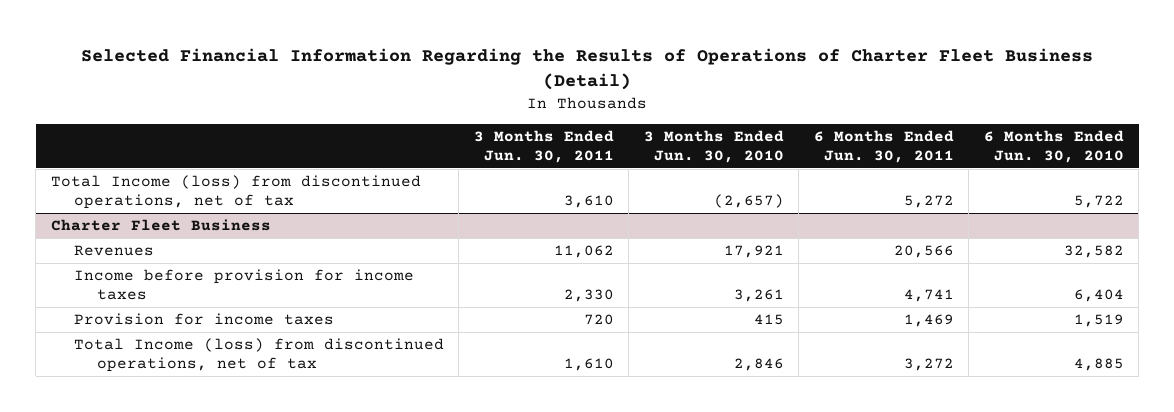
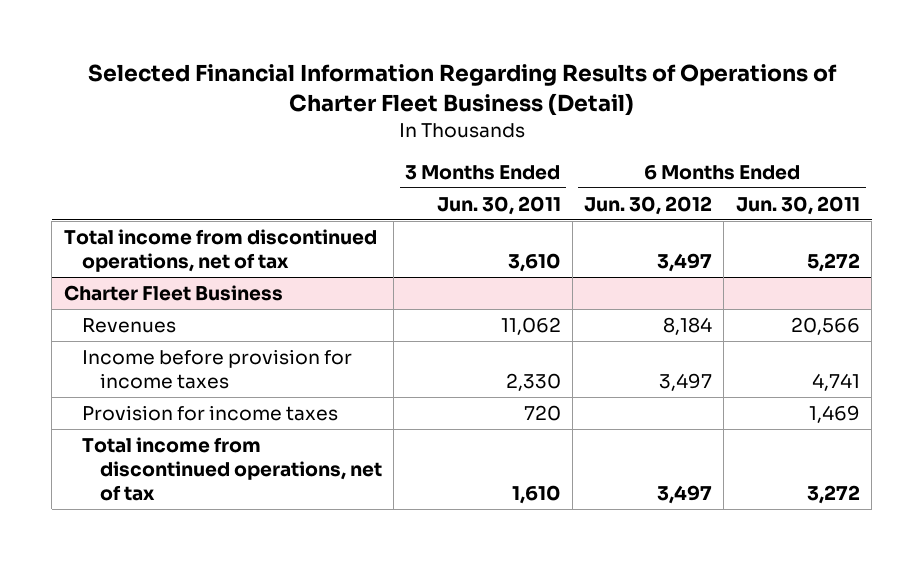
- Selected Financial Information Regarding the Results of Operations of Charter Fleet Business (Detail)
+ Selected Financial Information Regarding Results of Operations of Charter Fleet Business (Detail)
- | 3 Months Ended Jun. 30, 2011 | 3 Months Ended Jun. 30, 2010 | 6 Months Ended Jun. 30, 2011 | 6 Months Ended Jun. 30, 2010
+ | 3 Months Ended Jun. 30, 2011 | 6 Months Ended Jun. 30, 2012 | 6 Months Ended Jun. 30, 2011
- Total Income (loss) from discontinued operations, net of tax | 3,610 | (2,657) | 5,272 | 5,722
+ Total income from discontinued operations, net of tax | 3,610 | 3,497 | 5,272
@ Charter Fleet Business
- Total Income (loss) from discontinued operations, net of tax | 1,610 | 2,846 | 3,272 | 4,885
+ Total income from discontinued operations, net of tax | 1,610 | 3,497 | 3,272

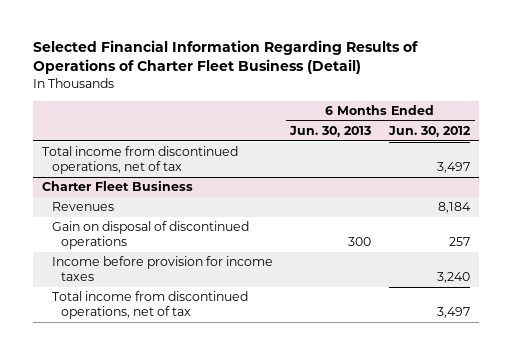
- | 3 Months Ended Jun. 30, 2011 | 6 Months Ended Jun. 30, 2012 | 6 Months Ended Jun. 30, 2011
+ | 6 Months Ended Jun. 30, 2013 | 6 Months Ended Jun. 30, 2012
@ Charter Fleet Business
- Income before provision for income taxes | 2,330 | 3,497 | 4,741
- Provision for income taxes | 720 | | 1,469
+ Gain on disposal of discontinued operations | 300 | 257
+ Income before provision for income taxes | | 3,240

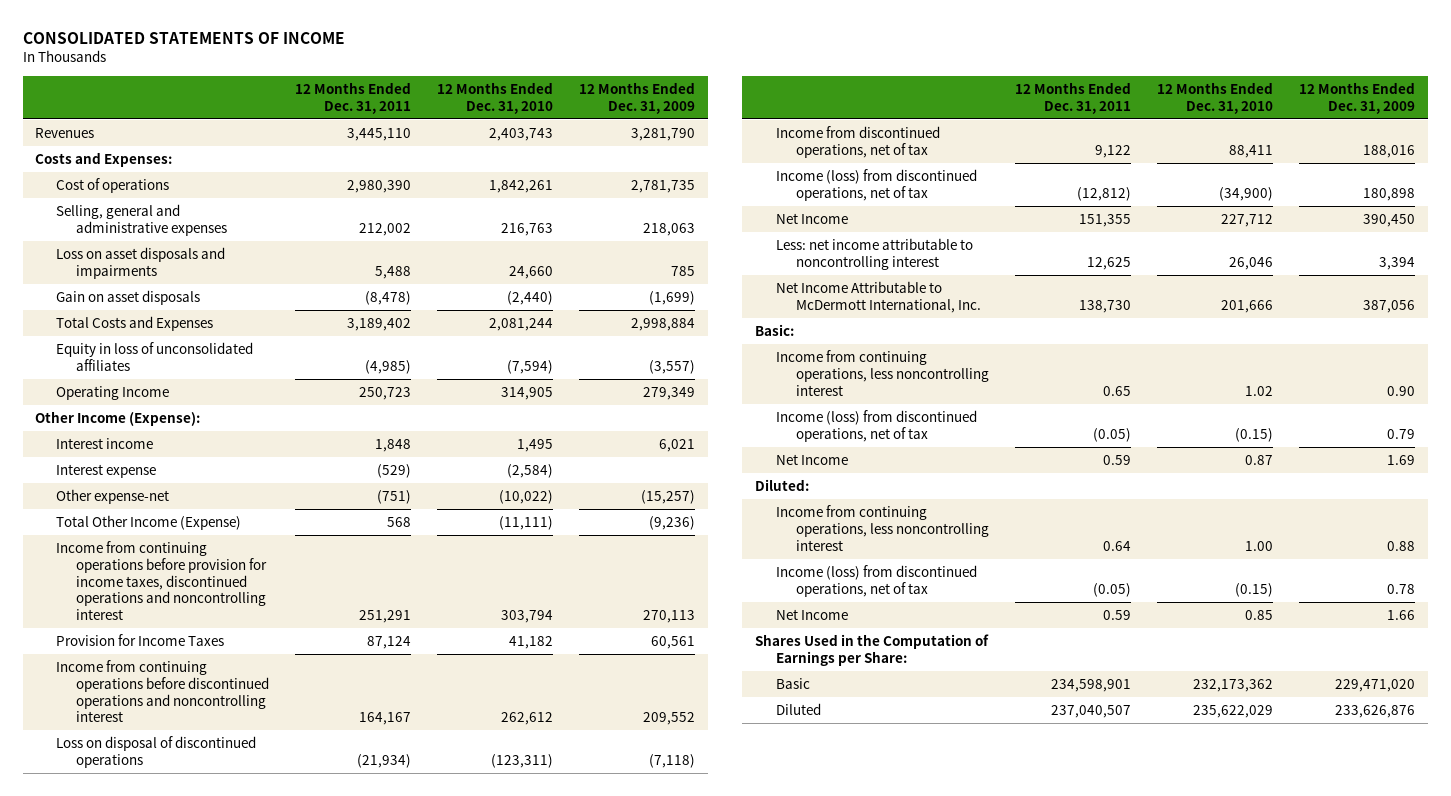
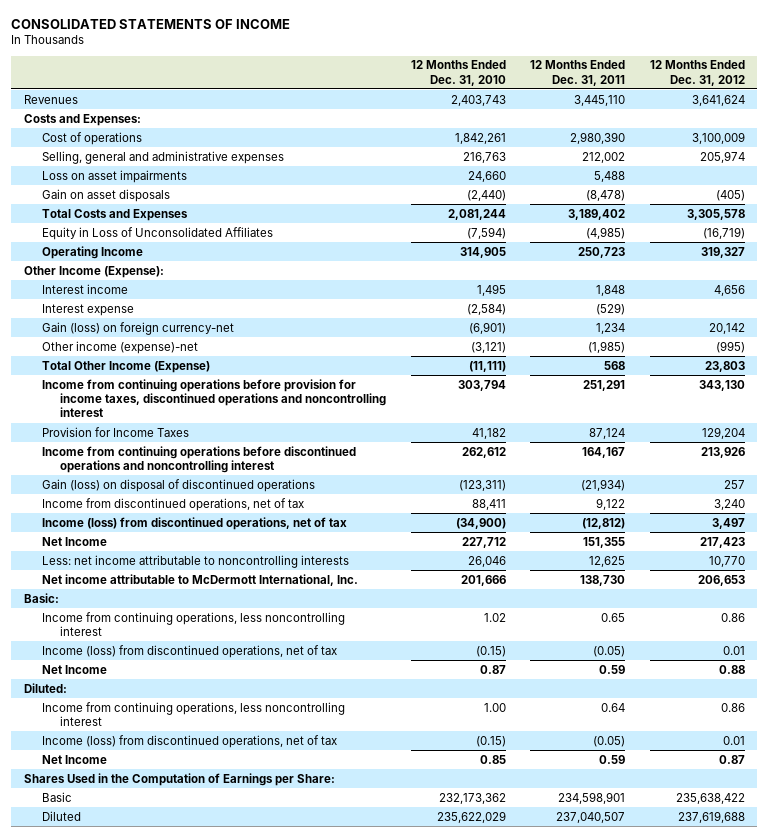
- | 12 Months Ended Dec. 31, 2011 | 12 Months Ended Dec. 31, 2010 | 12 Months Ended Dec. 31, 2009
+ | 12 Months Ended Dec. 31, 2010 | 12 Months Ended Dec. 31, 2011 | 12 Months Ended Dec. 31, 2012
- Loss on asset disposals and impairments | 5,488 | 24,660 | 785
+ Loss on asset impairments | 24,660 | 5,488 |
- Equity in loss of unconsolidated affiliates | (4,985) | (7,594) | (3,557)
+ Equity in Loss of Unconsolidated Affiliates | (7,594) | (4,985) | (16,719)
- Other expense-net | (751) | (10,022) | (15,257)
+ Gain (loss) on foreign currency-net | (6,901) | 1,234 | 20,142
+ Other income (expense)-net | (3,121) | (1,985) | (995)
- Loss on disposal of discontinued operations | (21,934) | (123,311) | (7,118)
+ Gain (loss) on disposal of discontinued operations | (123,311) | (21,934) | 257
- Less: net income attributable to noncontrolling interest | 12,625 | 26,046 | 3,394
- Net Income Attributable to McDermott International, Inc. | 138,730 | 201,666 | 387,056
+ Less: net income attributable to noncontrolling interests | 26,046 | 12,625 | 10,770
+ Net income attributable to McDermott International, Inc. | 201,666 | 138,730 | 206,653

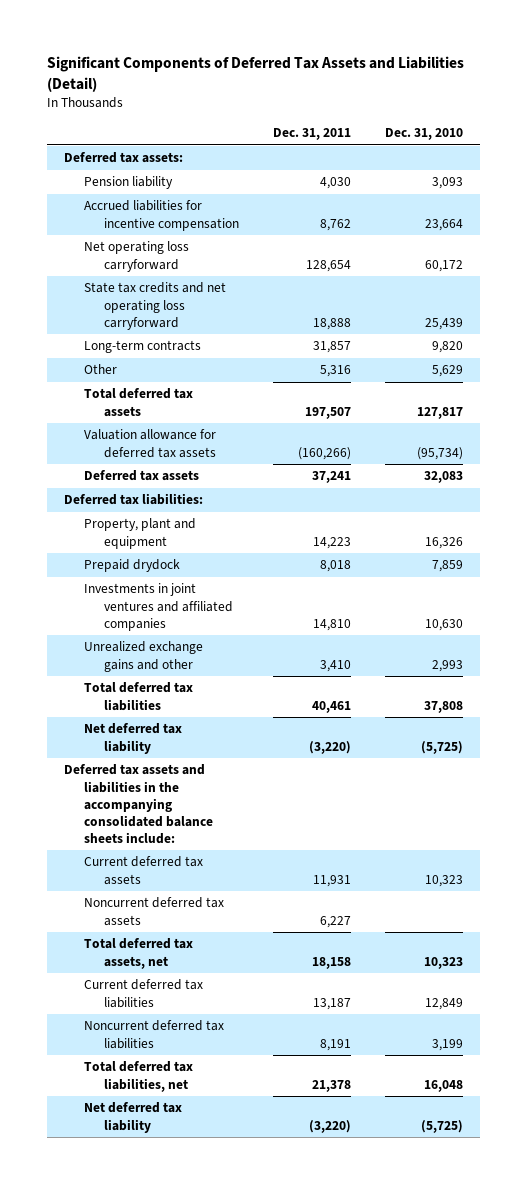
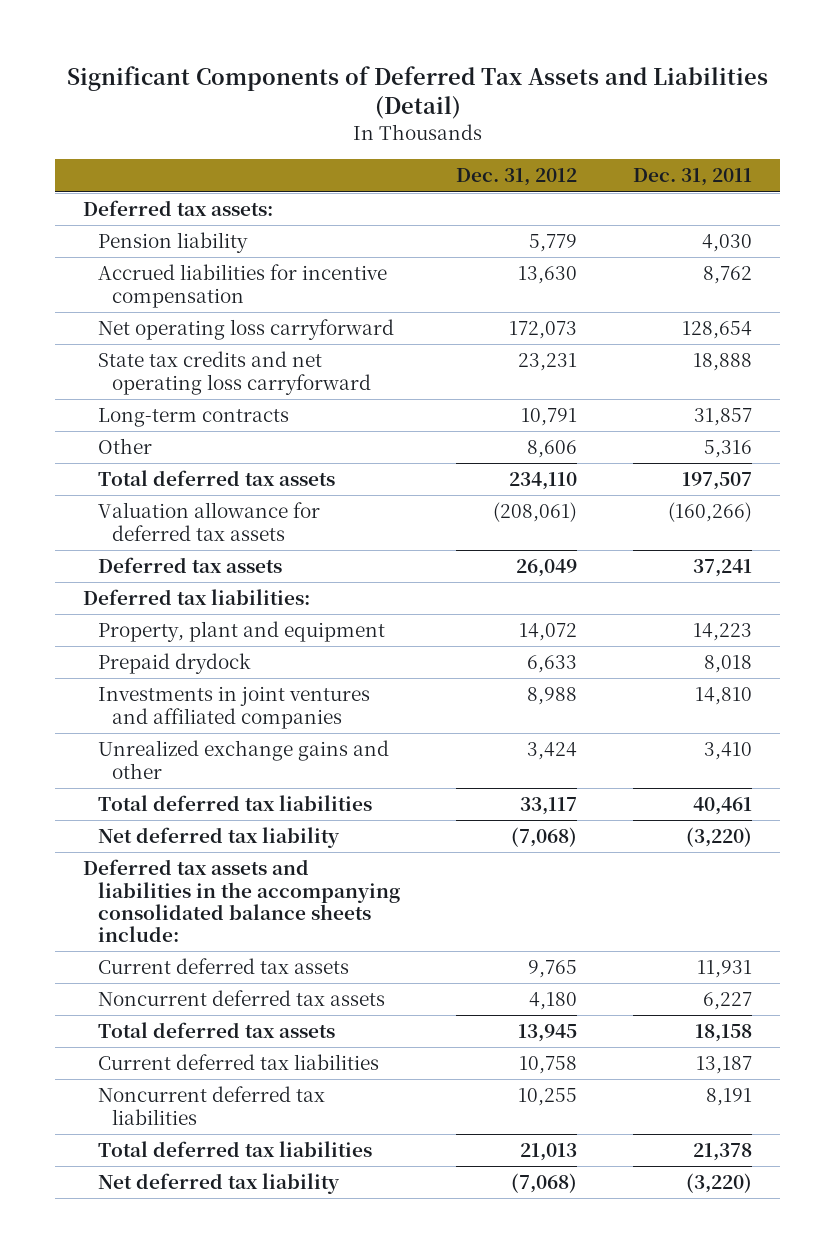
- | Dec. 31, 2011 | Dec. 31, 2010
+ | Dec. 31, 2012 | Dec. 31, 2011
- Total deferred tax assets, net | 18,158 | 10,323
+ Total deferred tax assets | 13,945 | 18,158
- Total deferred tax liabilities, net | 21,378 | 16,048
+ Total deferred tax liabilities | 21,013 | 21,378

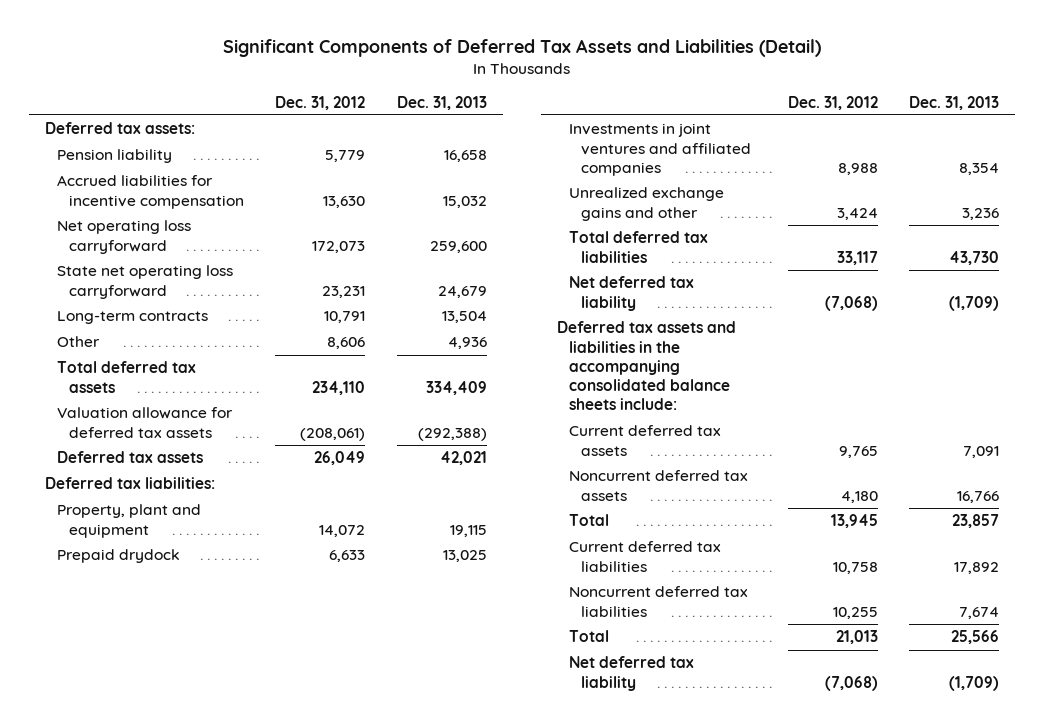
- | Dec. 31, 2012 | Dec. 31, 2011
+ | Dec. 31, 2012 | Dec. 31, 2013
- State tax credits and net operating loss carryforward | 23,231 | 18,888
+ State net operating loss carryforward | 23,231 | 24,679
- Total deferred tax assets | 13,945 | 18,158
+ Total | 13,945 | 23,857
- Total deferred tax liabilities | 21,013 | 21,378
+ Total | 21,013 | 25,566

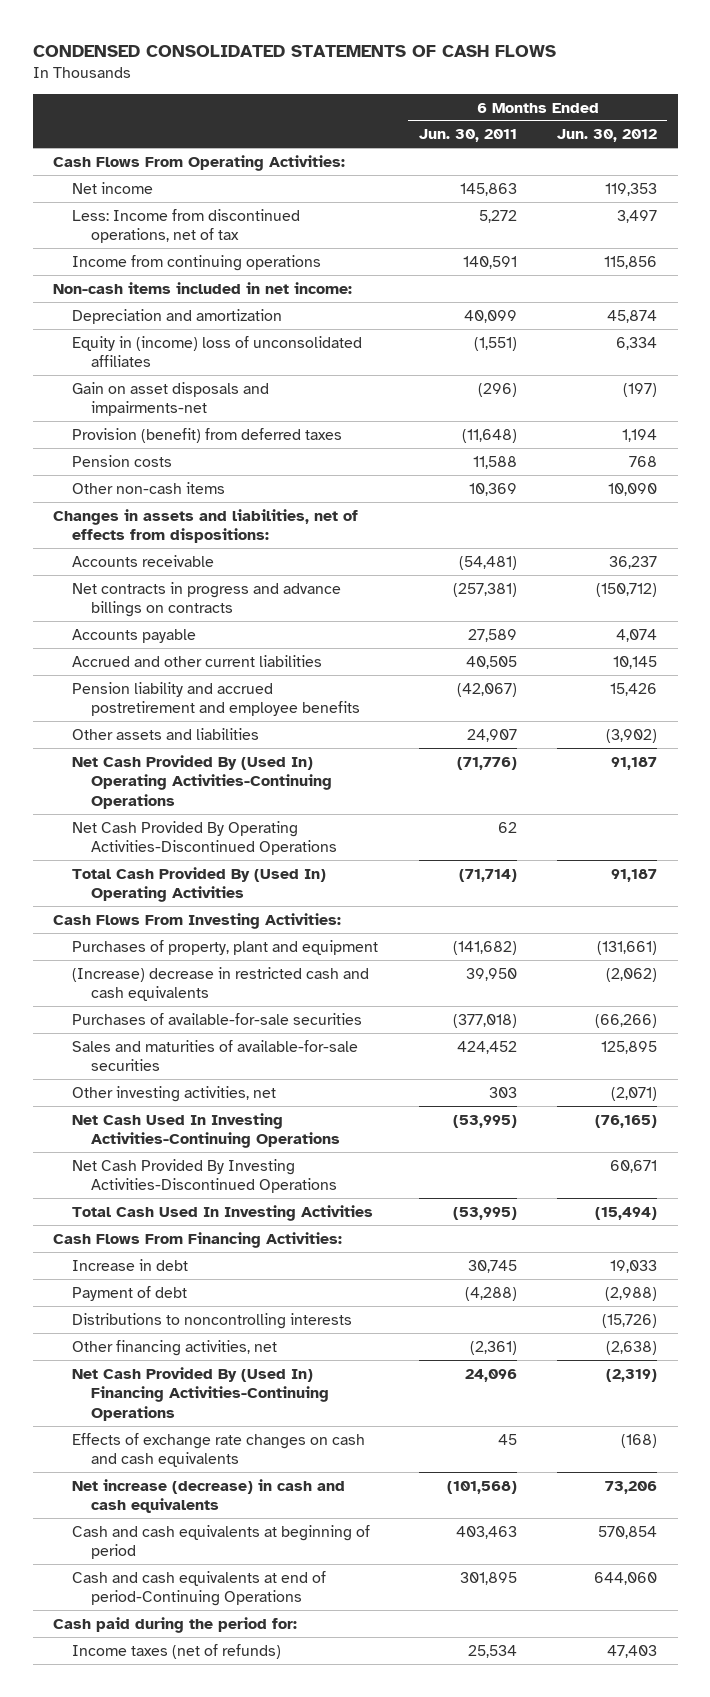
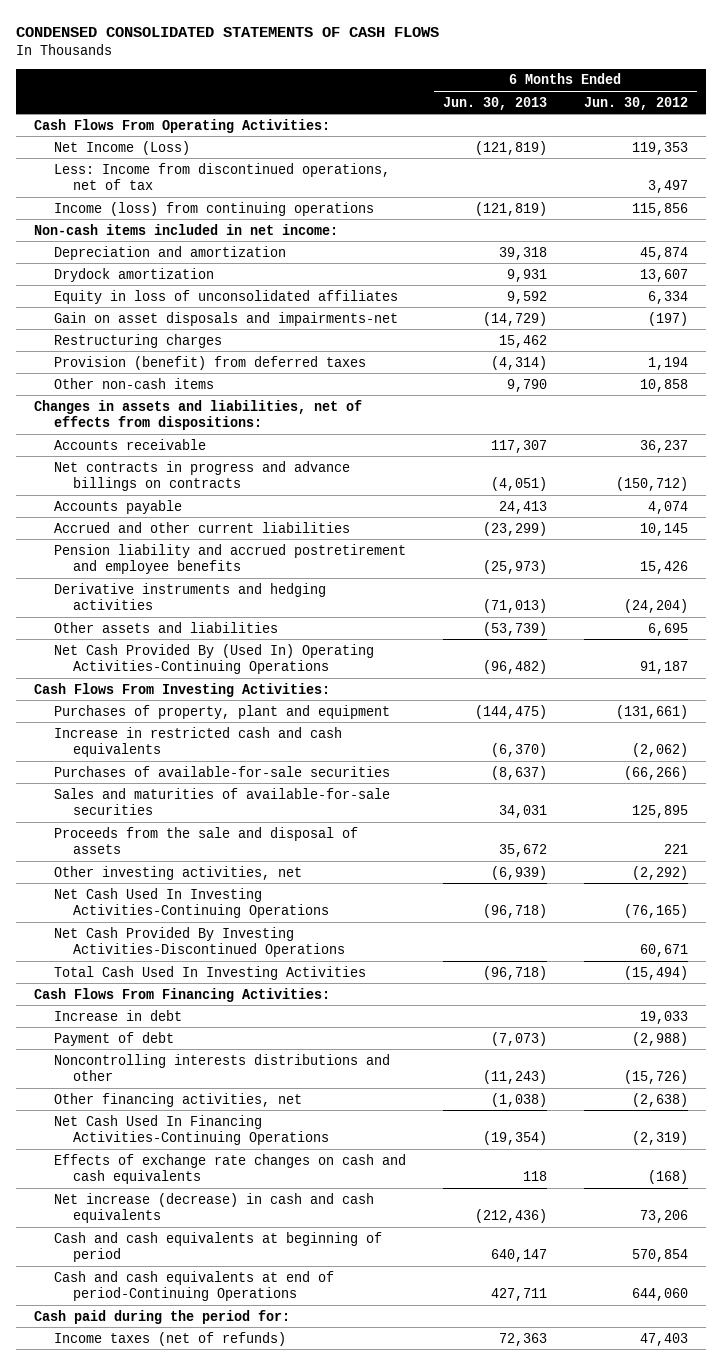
- | 6 Months Ended Jun. 30, 2011 | 6 Months Ended Jun. 30, 2012
+ | 6 Months Ended Jun. 30, 2013 | 6 Months Ended Jun. 30, 2012
- Net income | 145,863 | 119,353
+ Net Income (Loss) | (121,819) | 119,353
- Income from continuing operations | 140,591 | 115,856
+ Income (loss) from continuing operations | (121,819) | 115,856
- Equity in (income) loss of unconsolidated affiliates | (1,551) | 6,334
+ Drydock amortization | 9,931 | 13,607
+ Equity in loss of unconsolidated affiliates | 9,592 | 6,334
+ Restructuring charges | 15,462 |
- Pension costs | 11,588 | 768
- Other non-cash items | 10,369 | 10,090
+ Other non-cash items | 9,790 | 10,858
- Other assets and liabilities | 24,907 | (3,902)
+ Derivative instruments and hedging activities | (71,013) | (24,204)
+ Other assets and liabilities | (53,739) | 6,695
- Net Cash Provided By Operating Activities-Discontinued Operations | 62 |
- Total Cash Provided By (Used In) Operating Activities | (71,714) | 91,187
- (Increase) decrease in restricted cash and cash equivalents | 39,950 | (2,062)
+ Increase in restricted cash and cash equivalents | (6,370) | (2,062)
- Other investing activities, net | 303 | (2,071)
+ Proceeds from the sale and disposal of assets | 35,672 | 221
+ Other investing activities, net | (6,939) | (2,292)
- Distributions to noncontrolling interests | | (15,726)
+ Noncontrolling interests distributions and other | (11,243) | (15,726)
- Net Cash Provided By (Used In) Financing Activities-Continuing Operations | 24,096 | (2,319)
+ Net Cash Used In Financing Activities-Continuing Operations | (19,354) | (2,319)

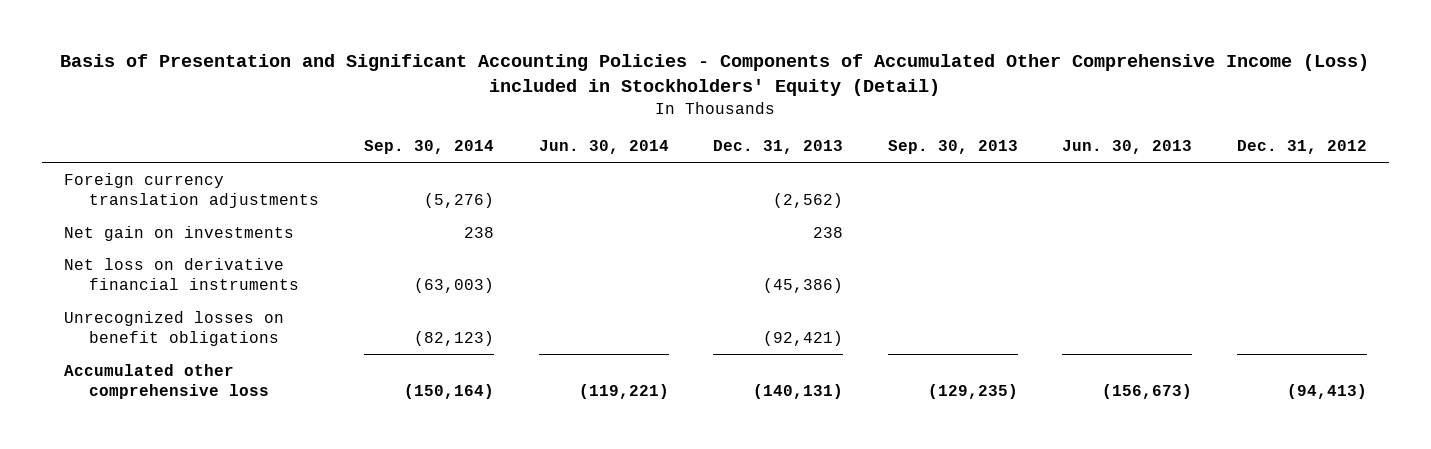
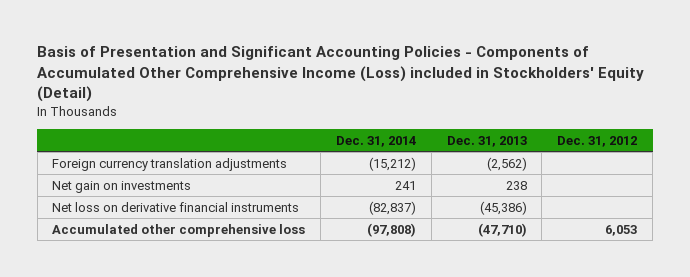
- | Sep. 30, 2014 | Jun. 30, 2014 | Dec. 31, 2013 | Sep. 30, 2013 | Jun. 30, 2013 | Dec. 31, 2012
+ | Dec. 31, 2014 | Dec. 31, 2013 | Dec. 31, 2012
- Unrecognized losses on benefit obligations | (82,123) | | (92,421) | | |
- Accumulated other comprehensive loss | (150,164) | (119,221) | (140,131) | (129,235) | (156,673) | (94,413)
+ Accumulated other comprehensive loss | (97,808) | (47,710) | 6,053

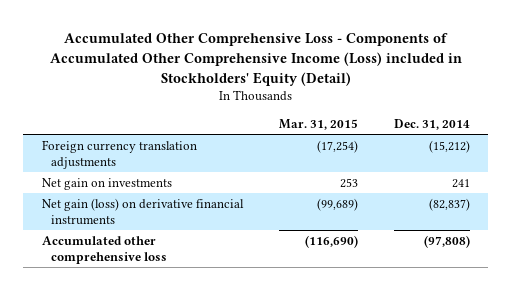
- Basis of Presentation and Significant Accounting Policies - Components of Accumulated Other Comprehensive Income (Loss) included in Stockholders' Equity (Detail)
+ Accumulated Other Comprehensive Loss - Components of Accumulated Other Comprehensive Income (Loss) included in Stockholders' Equity (Detail)
- | Dec. 31, 2014 | Dec. 31, 2013 | Dec. 31, 2012
+ | Mar. 31, 2015 | Dec. 31, 2014
- Net loss on derivative financial instruments | (82,837) | (45,386) |
+ Net gain (loss) on derivative financial instruments | (99,689) | (82,837)

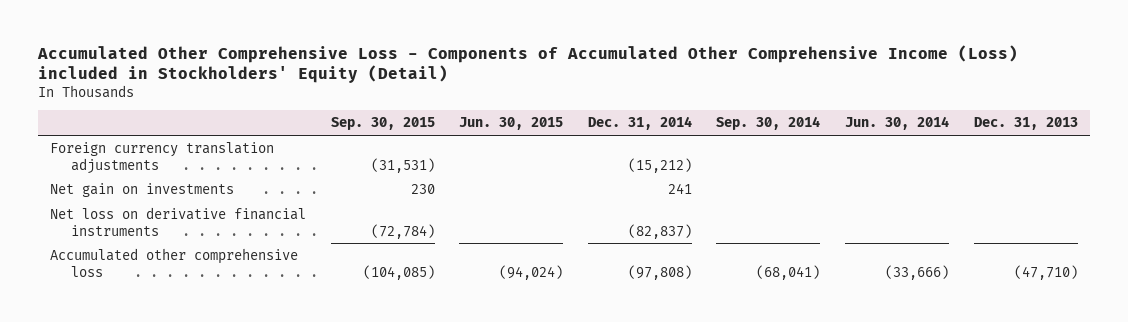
- | Mar. 31, 2015 | Dec. 31, 2014
+ | Sep. 30, 2015 | Jun. 30, 2015 | Dec. 31, 2014 | Sep. 30, 2014 | Jun. 30, 2014 | Dec. 31, 2013
- Net gain (loss) on derivative financial instruments | (99,689) | (82,837)
+ Net loss on derivative financial instruments | (72,784) | | (82,837) | | |

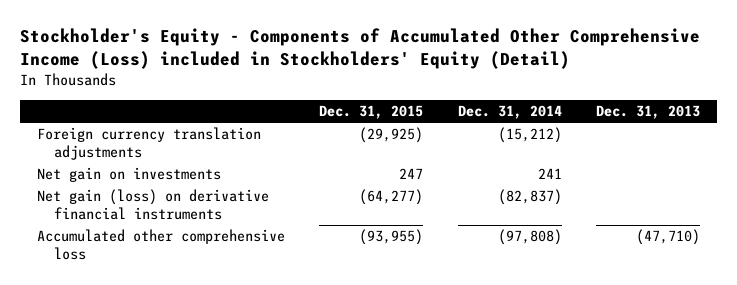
- Accumulated Other Comprehensive Loss - Components of Accumulated Other Comprehensive Income (Loss) included in Stockholders' Equity (Detail)
+ Stockholder's Equity - Components of Accumulated Other Comprehensive Income (Loss) included in Stockholders' Equity (Detail)
- | Sep. 30, 2015 | Jun. 30, 2015 | Dec. 31, 2014 | Sep. 30, 2014 | Jun. 30, 2014 | Dec. 31, 2013
+ | Dec. 31, 2015 | Dec. 31, 2014 | Dec. 31, 2013
- Net loss on derivative financial instruments | (72,784) | | (82,837) | | |
+ Net gain (loss) on derivative financial instruments | (64,277) | (82,837) |

